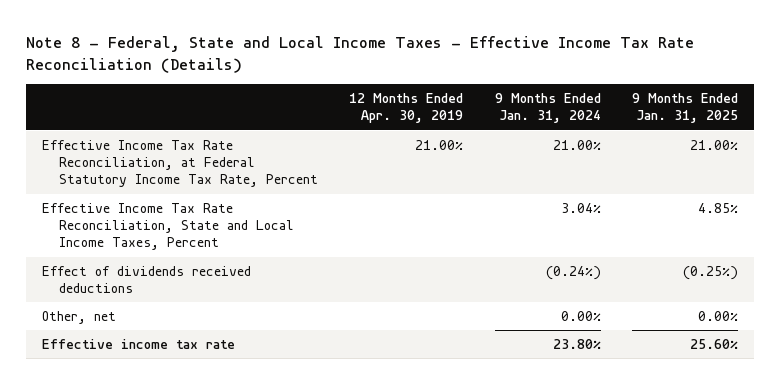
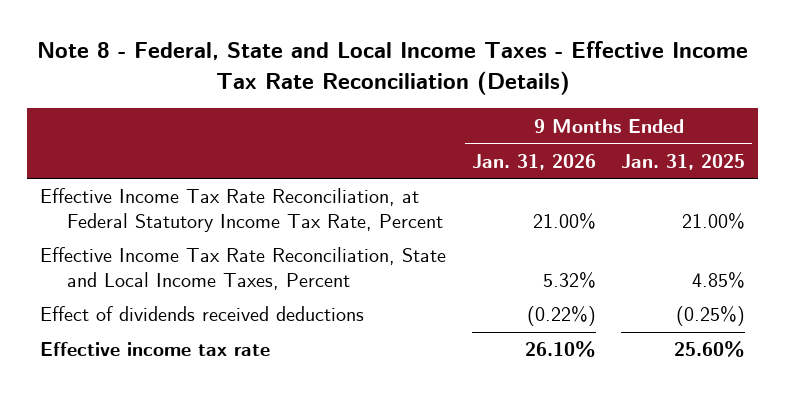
- | 12 Months Ended Apr. 30, 2019 | 9 Months Ended Jan. 31, 2024 | 9 Months Ended Jan. 31, 2025
+ | 9 Months Ended Jan. 31, 2026 | 9 Months Ended Jan. 31, 2025
- Other, net | | 0.00% | 0.00%

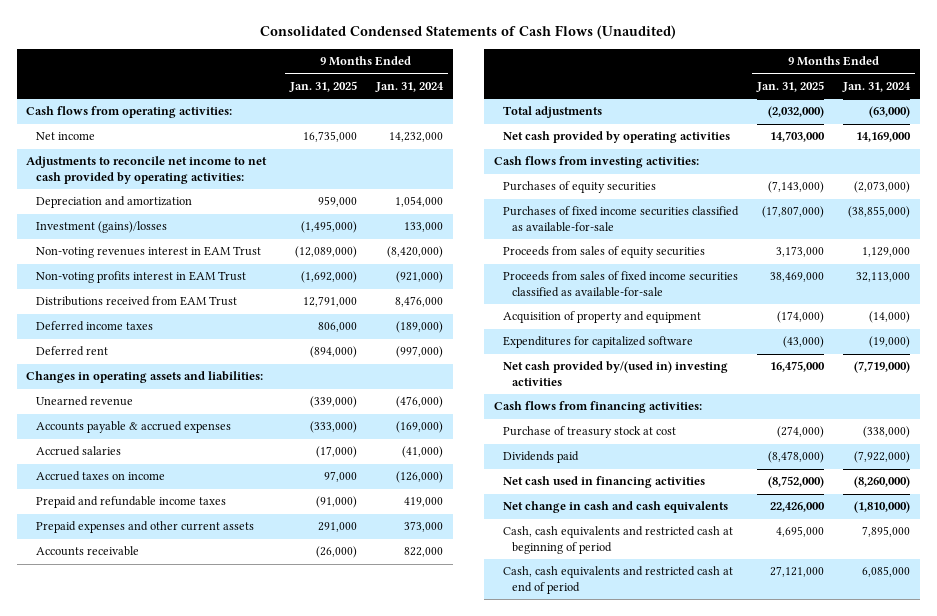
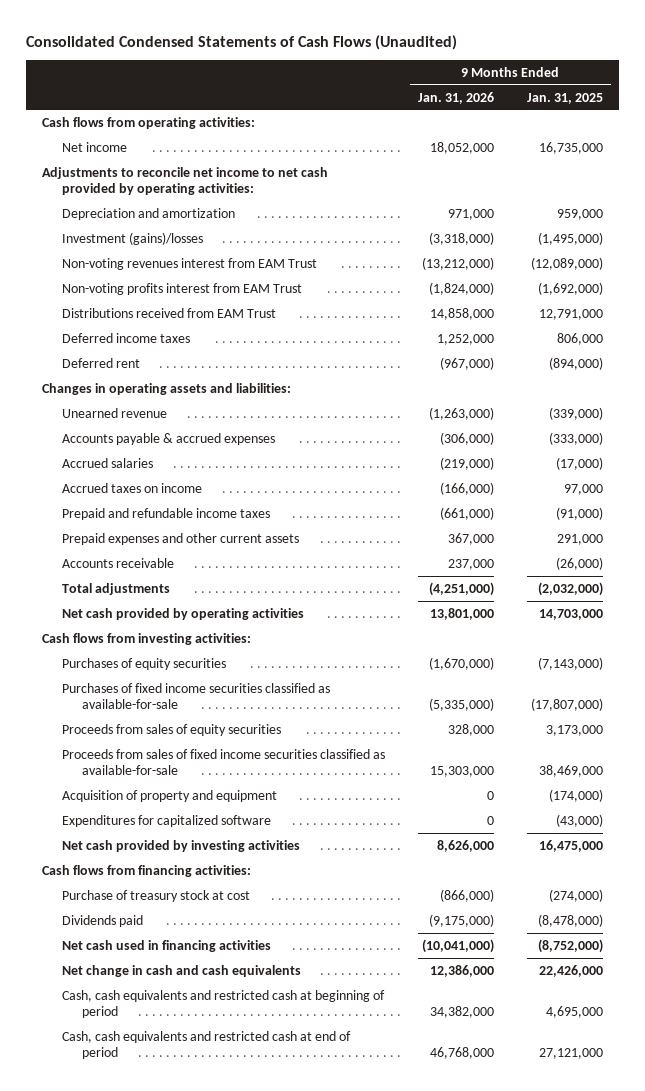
- | 9 Months Ended Jan. 31, 2025 | 9 Months Ended Jan. 31, 2024
+ | 9 Months Ended Jan. 31, 2026 | 9 Months Ended Jan. 31, 2025
- Non-voting revenues interest in EAM Trust | (12,089,000) | (8,420,000)
- Non-voting profits interest in EAM Trust | (1,692,000) | (921,000)
+ Non-voting revenues interest from EAM Trust | (13,212,000) | (12,089,000)
+ Non-voting profits interest from EAM Trust | (1,824,000) | (1,692,000)
- Net cash provided by/(used in) investing activities | 16,475,000 | (7,719,000)
+ Net cash provided by investing activities | 8,626,000 | 16,475,000

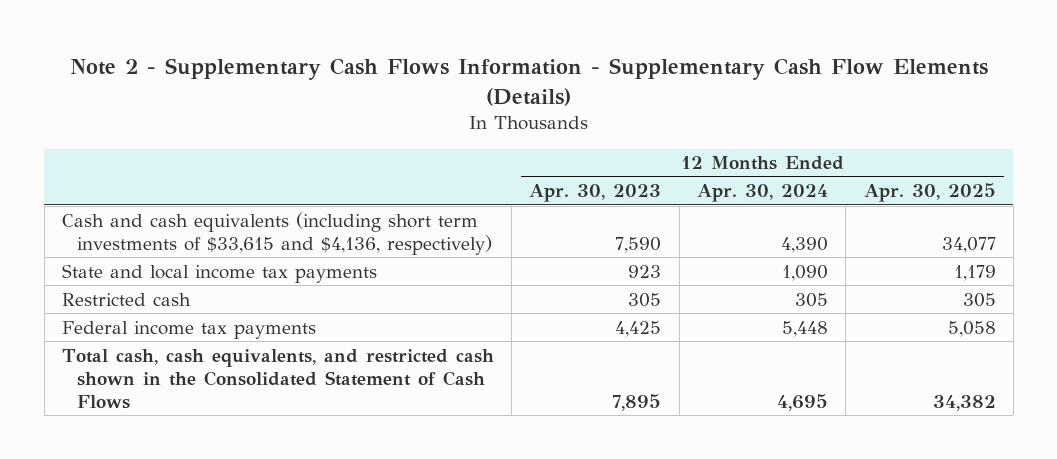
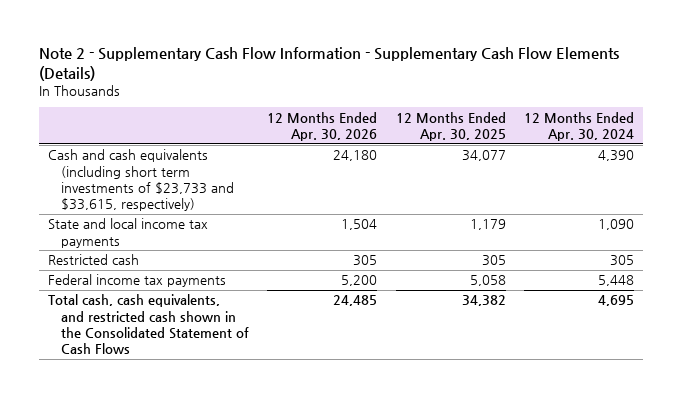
- Note 2 - Supplementary Cash Flows Information - Supplementary Cash Flow Elements (Details)
+ Note 2 - Supplementary Cash Flow Information - Supplementary Cash Flow Elements (Details)
- | 12 Months Ended Apr. 30, 2023 | 12 Months Ended Apr. 30, 2024 | 12 Months Ended Apr. 30, 2025
+ | 12 Months Ended Apr. 30, 2026 | 12 Months Ended Apr. 30, 2025 | 12 Months Ended Apr. 30, 2024
- Cash and cash equivalents (including short term investments of $33,615 and $4,136, respectively) | 7,590 | 4,390 | 34,077
+ Cash and cash equivalents (including short term investments of $23,733 and $33,615, respectively) | 24,180 | 34,077 | 4,390

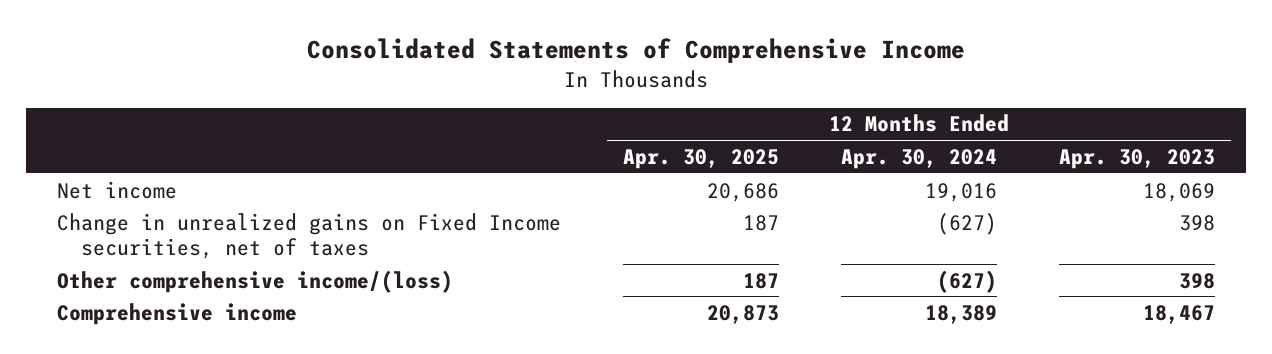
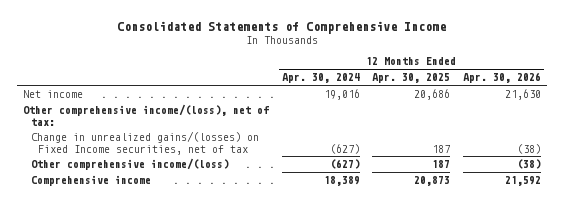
- | 12 Months Ended Apr. 30, 2025 | 12 Months Ended Apr. 30, 2024 | 12 Months Ended Apr. 30, 2023
+ | 12 Months Ended Apr. 30, 2024 | 12 Months Ended Apr. 30, 2025 | 12 Months Ended Apr. 30, 2026
- Change in unrealized gains on Fixed Income securities, net of taxes | 187 | (627) | 398
+ Other comprehensive income/(loss), net of tax:
+ Change in unrealized gains/(losses) on Fixed Income securities, net of tax | (627) | 187 | (38)

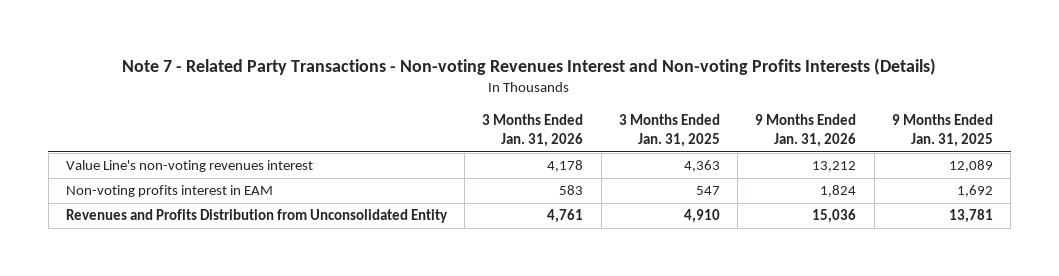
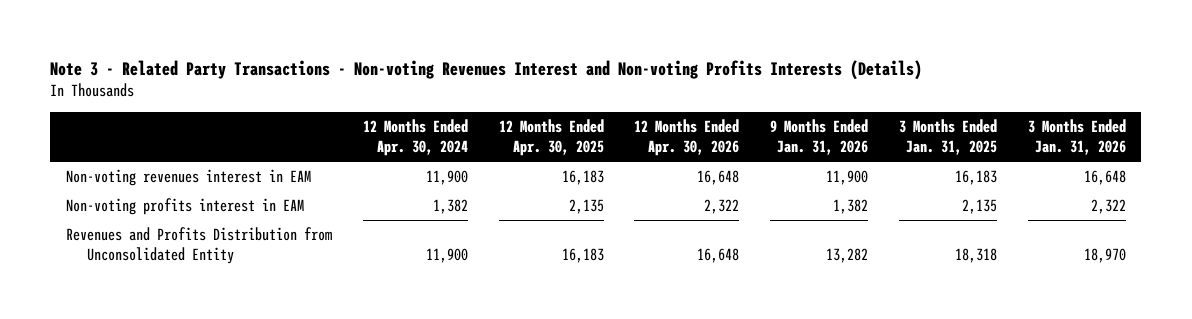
- Note 7 - Related Party Transactions - Non-voting Revenues Interest and Non-voting Profits Interests (Details)
+ Note 3 - Related Party Transactions - Non-voting Revenues Interest and Non-voting Profits Interests (Details)
- | 3 Months Ended Jan. 31, 2026 | 3 Months Ended Jan. 31, 2025 | 9 Months Ended Jan. 31, 2026 | 9 Months Ended Jan. 31, 2025
+ | 12 Months Ended Apr. 30, 2024 | 12 Months Ended Apr. 30, 2025 | 12 Months Ended Apr. 30, 2026 | 9 Months Ended Jan. 31, 2026 | 3 Months Ended Jan. 31, 2025 | 3 Months Ended Jan. 31, 2026
- Value Line's non-voting revenues interest | 4,178 | 4,363 | 13,212 | 12,089
- Non-voting profits interest in EAM | 583 | 547 | 1,824 | 1,692
- Revenues and Profits Distribution from Unconsolidated Entity | 4,761 | 4,910 | 15,036 | 13,781
+ Non-voting revenues interest in EAM | 11,900 | 16,183 | 16,648 | 11,900 | 16,183 | 16,648
+ Non-voting profits interest in EAM | 1,382 | 2,135 | 2,322 | 1,382 | 2,135 | 2,322
+ Revenues and Profits Distribution from Unconsolidated Entity | 11,900 | 16,183 | 16,648 | 13,282 | 18,318 | 18,970

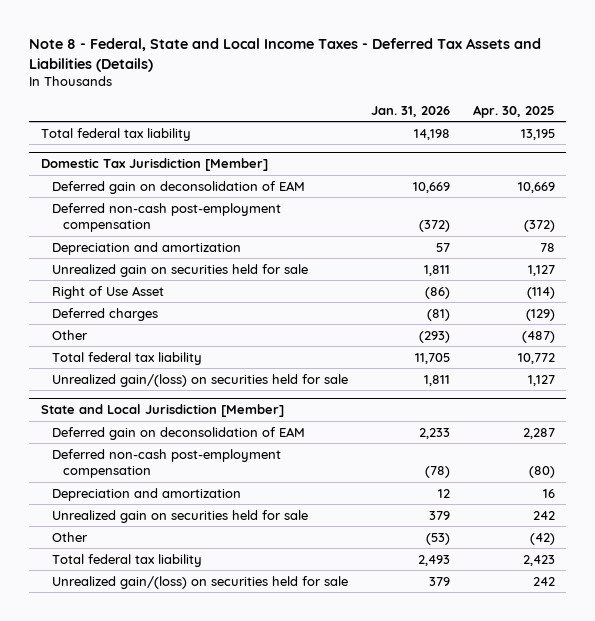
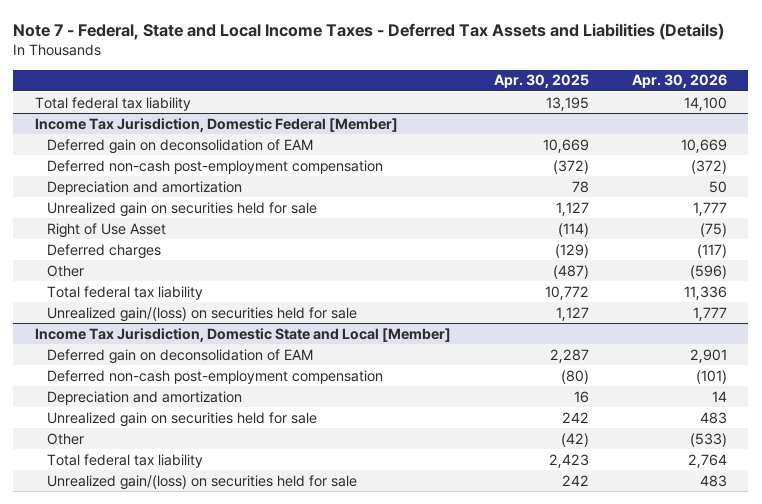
- Note 8 - Federal, State and Local Income Taxes - Deferred Tax Assets and Liabilities (Details)
+ Note 7 - Federal, State and Local Income Taxes - Deferred Tax Assets and Liabilities (Details)
- | Jan. 31, 2026 | Apr. 30, 2025
+ | Apr. 30, 2025 | Apr. 30, 2026
- Domestic Tax Jurisdiction [Member]
+ Income Tax Jurisdiction, Domestic Federal [Member]
- State and Local Jurisdiction [Member]
+ Income Tax Jurisdiction, Domestic State and Local [Member]

